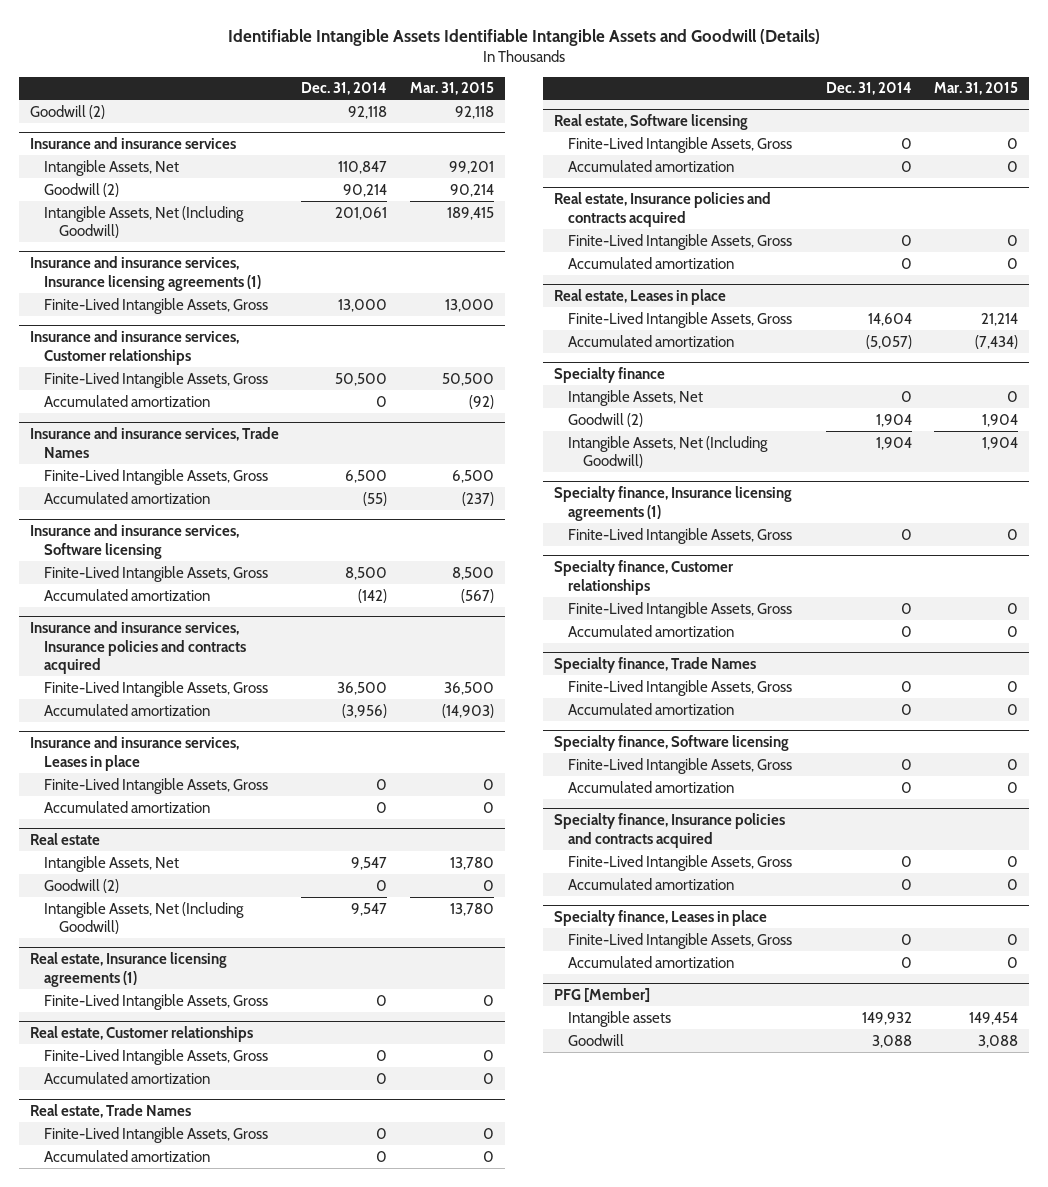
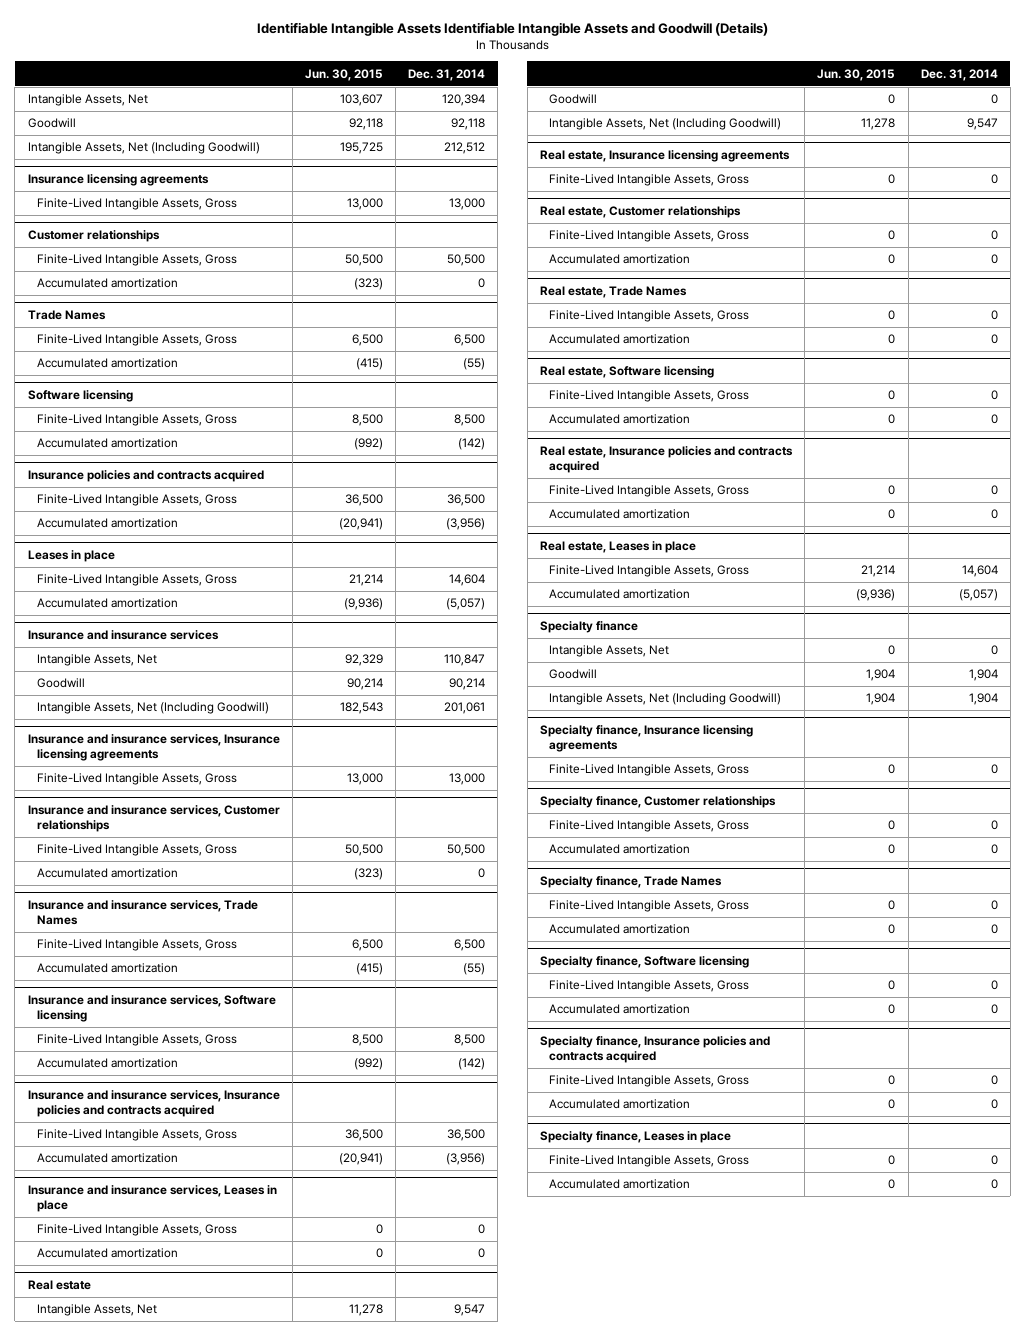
- | Dec. 31, 2014 | Mar. 31, 2015
+ | Jun. 30, 2015 | Dec. 31, 2014
- Goodwill (2) | 92,118 | 92,118
+ Intangible Assets, Net | 103,607 | 120,394
+ Goodwill | 92,118 | 92,118
+ Intangible Assets, Net (Including Goodwill) | 195,725 | 212,512
+ Insurance licensing agreements
+ Finite-Lived Intangible Assets, Gross | 13,000 | 13,000
+ Customer relationships
+ Finite-Lived Intangible Assets, Gross | 50,500 | 50,500
+ Accumulated amortization | (323) | 0
+ Trade Names
+ Finite-Lived Intangible Assets, Gross | 6,500 | 6,500
+ Accumulated amortization | (415) | (55)
+ Software licensing
+ Finite-Lived Intangible Assets, Gross | 8,500 | 8,500
+ Accumulated amortization | (992) | (142)
+ Insurance policies and contracts acquired
+ Finite-Lived Intangible Assets, Gross | 36,500 | 36,500
+ Accumulated amortization | (20,941) | (3,956)
+ Leases in place
+ Finite-Lived Intangible Assets, Gross | 21,214 | 14,604
+ Accumulated amortization | (9,936) | (5,057)
@ Insurance and insurance services
- Goodwill (2) | 90,214 | 90,214
+ Goodwill | 90,214 | 90,214
- Insurance and insurance services, Insurance licensing agreements (1)
+ Insurance and insurance services, Insurance licensing agreements
@ Real estate
- Goodwill (2) | 0 | 0
+ Goodwill | 0 | 0
- Real estate, Insurance licensing agreements (1)
+ Real estate, Insurance licensing agreements
@ Specialty finance
- Goodwill (2) | 1,904 | 1,904
+ Goodwill | 1,904 | 1,904
- Specialty finance, Insurance licensing agreements (1)
+ Specialty finance, Insurance licensing agreements
- PFG [Member]
- Intangible assets | 149,932 | 149,454
- Goodwill | 3,088 | 3,088

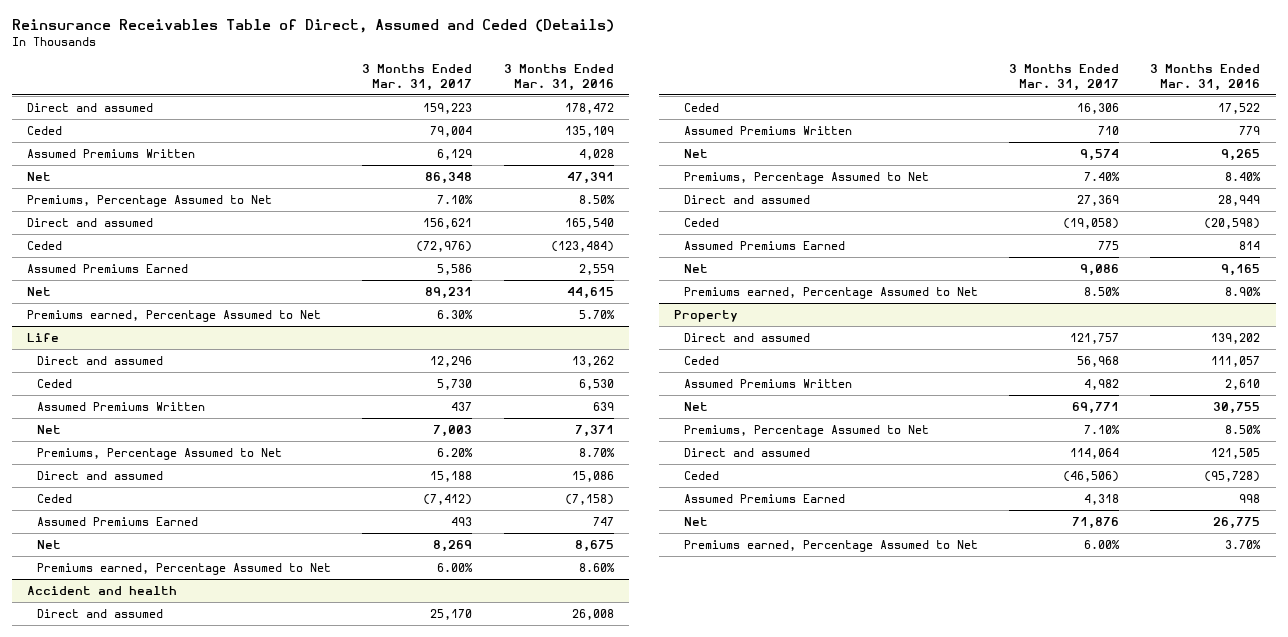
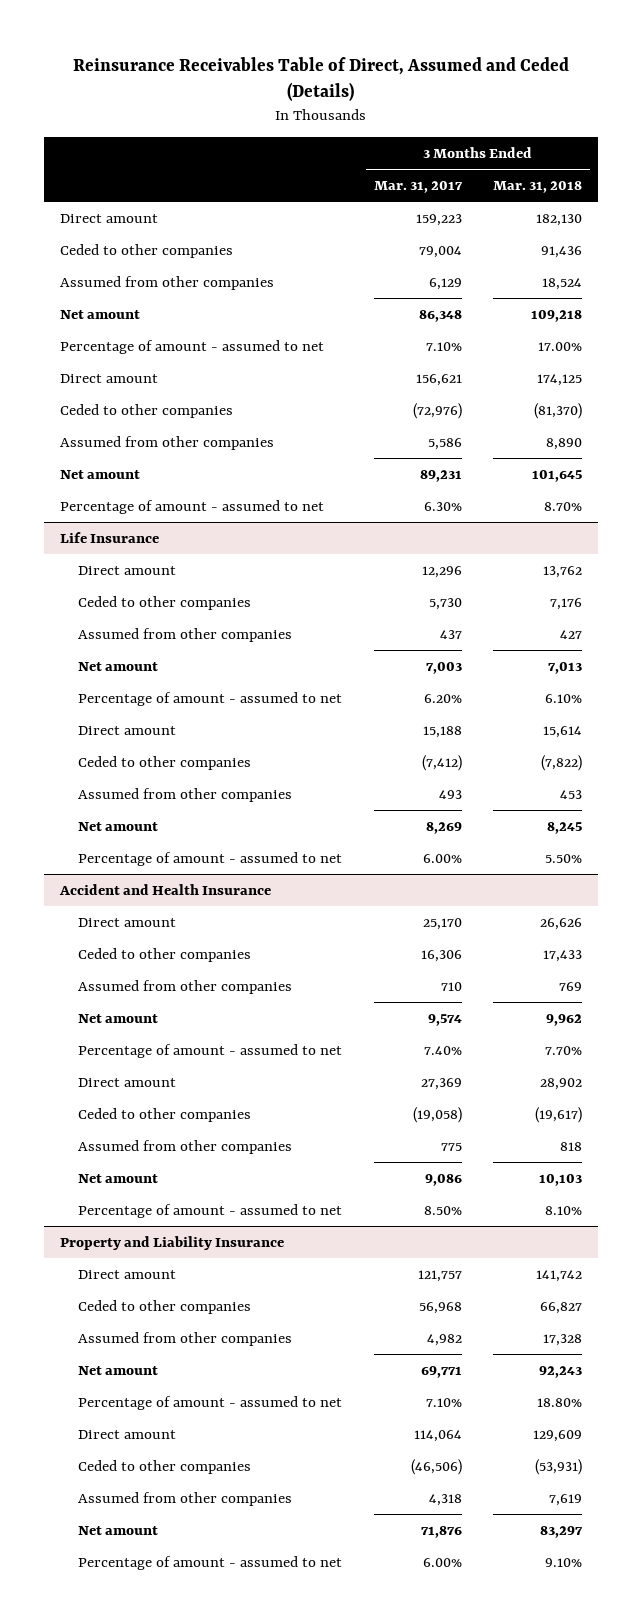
- | 3 Months Ended Mar. 31, 2017 | 3 Months Ended Mar. 31, 2016
+ | 3 Months Ended Mar. 31, 2017 | 3 Months Ended Mar. 31, 2018
- Direct and assumed | 159,223 | 178,472
- Ceded | 79,004 | 135,109
- Assumed Premiums Written | 6,129 | 4,028
- Net | 86,348 | 47,391
- Premiums, Percentage Assumed to Net | 7.10% | 8.50%
- Direct and assumed | 156,621 | 165,540
- Ceded | (72,976) | (123,484)
- Assumed Premiums Earned | 5,586 | 2,559
- Net | 89,231 | 44,615
- Premiums earned, Percentage Assumed to Net | 6.30% | 5.70%
- Life
- Direct and assumed | 12,296 | 13,262
- Ceded | 5,730 | 6,530
- Assumed Premiums Written | 437 | 639
- Net | 7,003 | 7,371
- Premiums, Percentage Assumed to Net | 6.20% | 8.70%
- Direct and assumed | 15,188 | 15,086
- Ceded | (7,412) | (7,158)
- Assumed Premiums Earned | 493 | 747
- Net | 8,269 | 8,675
- Premiums earned, Percentage Assumed to Net | 6.00% | 8.60%
- Accident and health
- Direct and assumed | 25,170 | 26,008
- Ceded | 16,306 | 17,522
- Assumed Premiums Written | 710 | 779
- Net | 9,574 | 9,265
- Premiums, Percentage Assumed to Net | 7.40% | 8.40%
- Direct and assumed | 27,369 | 28,949
- Ceded | (19,058) | (20,598)
- Assumed Premiums Earned | 775 | 814
- Net | 9,086 | 9,165
- Premiums earned, Percentage Assumed to Net | 8.50% | 8.90%
- Property
- Direct and assumed | 121,757 | 139,202
- Ceded | 56,968 | 111,057
- Assumed Premiums Written | 4,982 | 2,610
- Net | 69,771 | 30,755
- Premiums, Percentage Assumed to Net | 7.10% | 8.50%
- Direct and assumed | 114,064 | 121,505
- Ceded | (46,506) | (95,728)
- Assumed Premiums Earned | 4,318 | 998
- Net | 71,876 | 26,775
- Premiums earned, Percentage Assumed to Net | 6.00% | 3.70%
+ Direct amount | 159,223 | 182,130
+ Ceded to other companies | 79,004 | 91,436
+ Assumed from other companies | 6,129 | 18,524
+ Net amount | 86,348 | 109,218
+ Percentage of amount - assumed to net | 7.10% | 17.00%
+ Direct amount | 156,621 | 174,125
+ Ceded to other companies | (72,976) | (81,370)
+ Assumed from other companies | 5,586 | 8,890
+ Net amount | 89,231 | 101,645
+ Percentage of amount - assumed to net | 6.30% | 8.70%
+ Life Insurance
+ Direct amount | 12,296 | 13,762
+ Ceded to other companies | 5,730 | 7,176
+ Assumed from other companies | 437 | 427
+ Net amount | 7,003 | 7,013
+ Percentage of amount - assumed to net | 6.20% | 6.10%
+ Direct amount | 15,188 | 15,614
+ Ceded to other companies | (7,412) | (7,822)
+ Assumed from other companies | 493 | 453
+ Net amount | 8,269 | 8,245
+ Percentage of amount - assumed to net | 6.00% | 5.50%
+ Accident and Health Insurance
+ Direct amount | 25,170 | 26,626
+ Ceded to other companies | 16,306 | 17,433
+ Assumed from other companies | 710 | 769
+ Net amount | 9,574 | 9,962
+ Percentage of amount - assumed to net | 7.40% | 7.70%
+ Direct amount | 27,369 | 28,902
+ Ceded to other companies | (19,058) | (19,617)
+ Assumed from other companies | 775 | 818
+ Net amount | 9,086 | 10,103
+ Percentage of amount - assumed to net | 8.50% | 8.10%
+ Property and Liability Insurance
+ Direct amount | 121,757 | 141,742
+ Ceded to other companies | 56,968 | 66,827
+ Assumed from other companies | 4,982 | 17,328
+ Net amount | 69,771 | 92,243
+ Percentage of amount - assumed to net | 7.10% | 18.80%
+ Direct amount | 114,064 | 129,609
+ Ceded to other companies | (46,506) | (53,931)
+ Assumed from other companies | 4,318 | 7,619
+ Net amount | 71,876 | 83,297
+ Percentage of amount - assumed to net | 6.00% | 9.10%

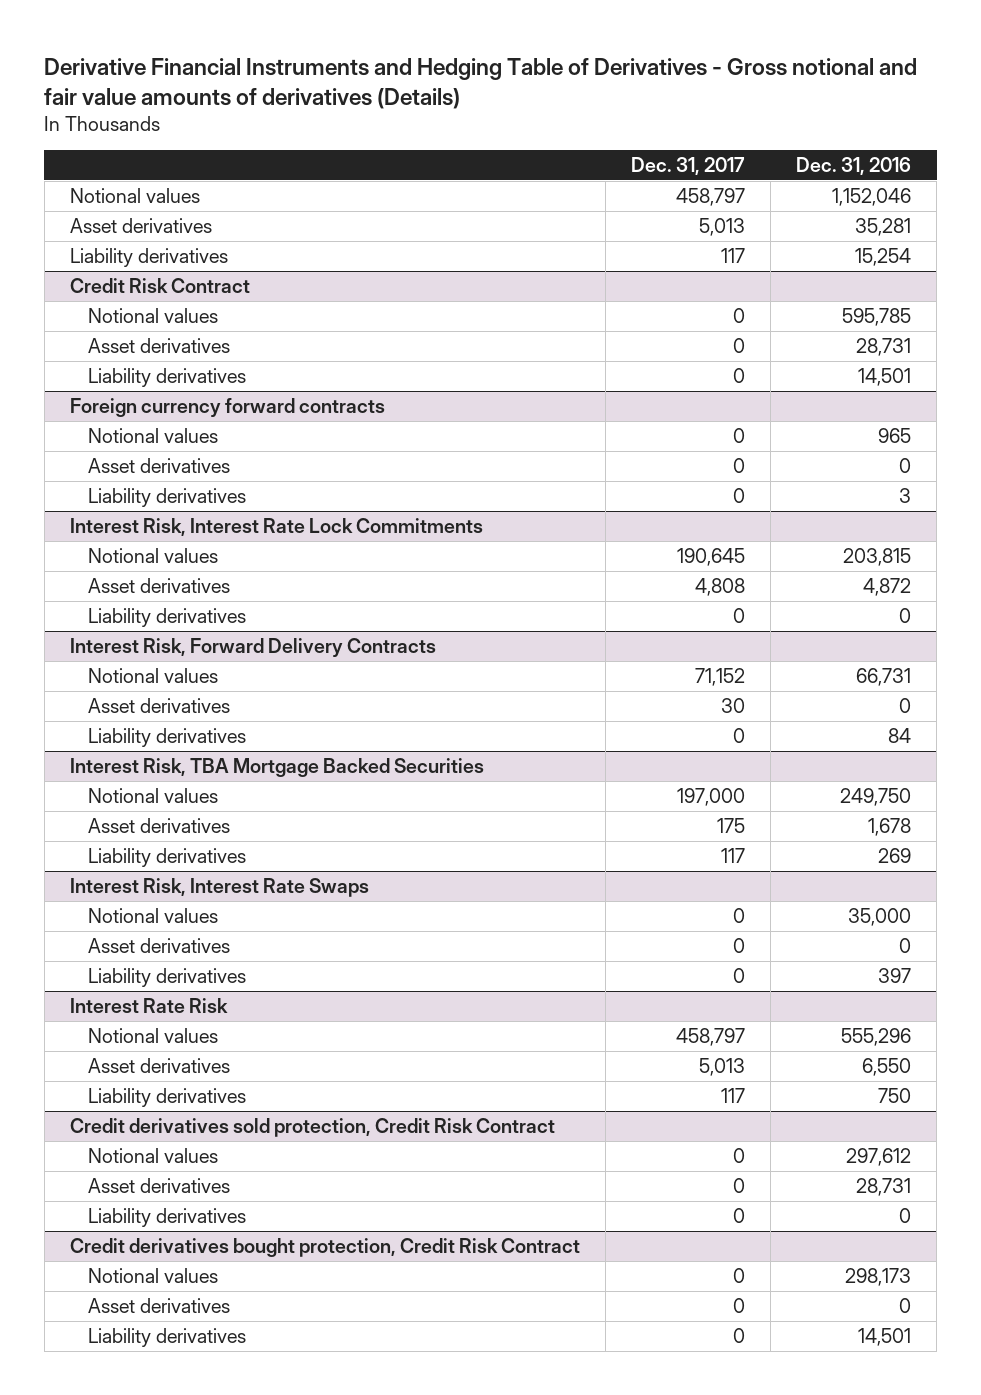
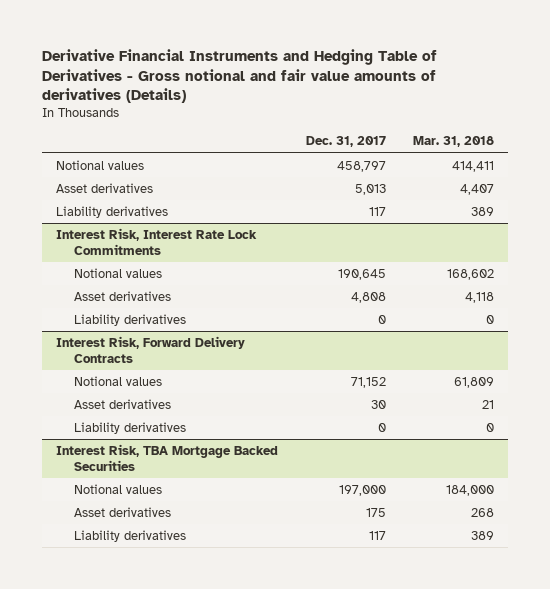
- | Dec. 31, 2017 | Dec. 31, 2016
+ | Dec. 31, 2017 | Mar. 31, 2018
- Credit Risk Contract
- Notional values | 0 | 595,785
- Asset derivatives | 0 | 28,731
- Liability derivatives | 0 | 14,501
- Foreign currency forward contracts
- Notional values | 0 | 965
- Asset derivatives | 0 | 0
- Liability derivatives | 0 | 3
- Interest Risk, Interest Rate Swaps
- Notional values | 0 | 35,000
- Asset derivatives | 0 | 0
- Liability derivatives | 0 | 397
- Interest Rate Risk
- Notional values | 458,797 | 555,296
- Asset derivatives | 5,013 | 6,550
- Liability derivatives | 117 | 750
- Credit derivatives sold protection, Credit Risk Contract
- Notional values | 0 | 297,612
- Asset derivatives | 0 | 28,731
- Liability derivatives | 0 | 0
- Credit derivatives bought protection, Credit Risk Contract
- Notional values | 0 | 298,173
- Asset derivatives | 0 | 0
- Liability derivatives | 0 | 14,501

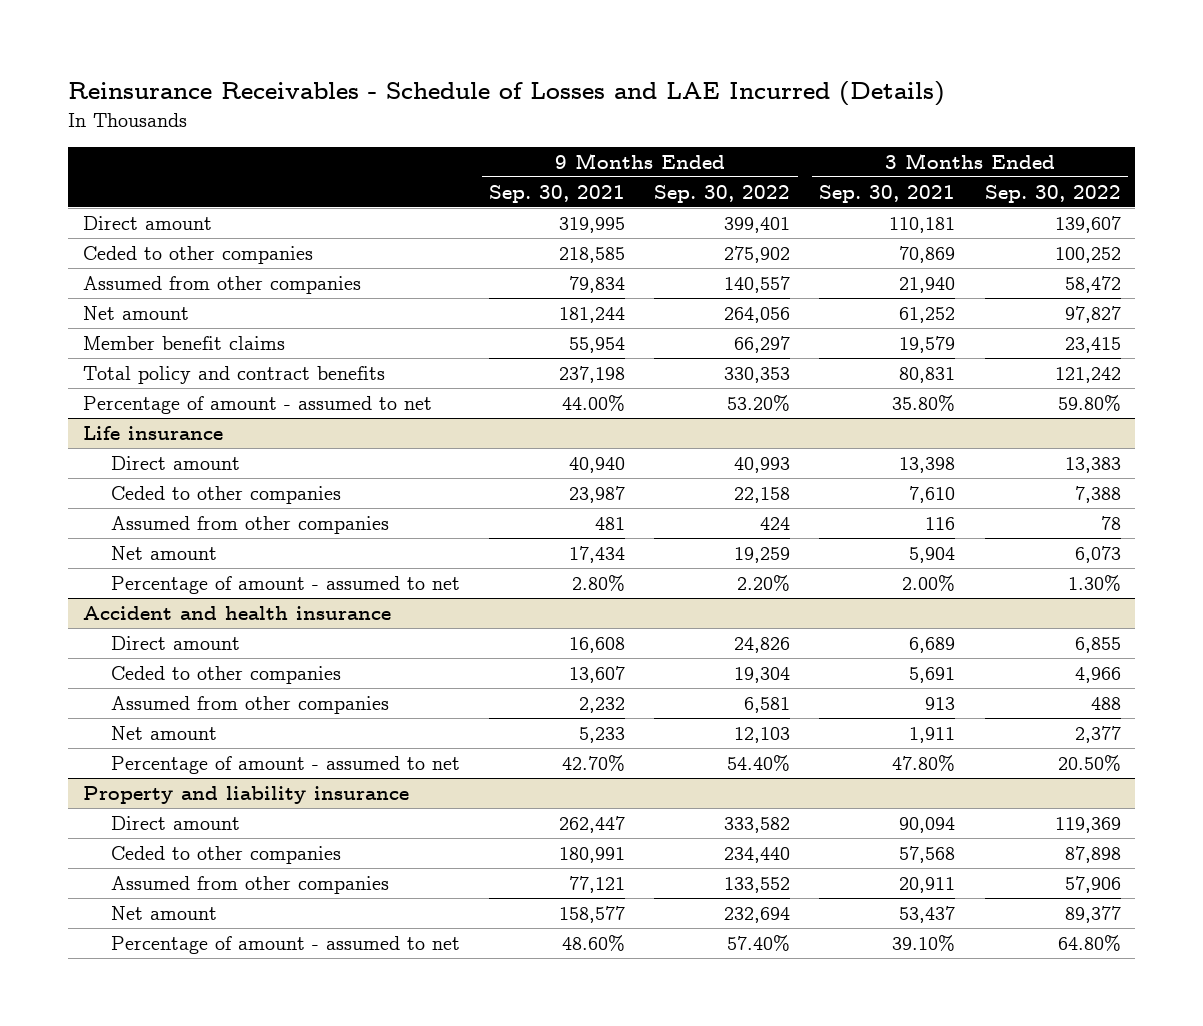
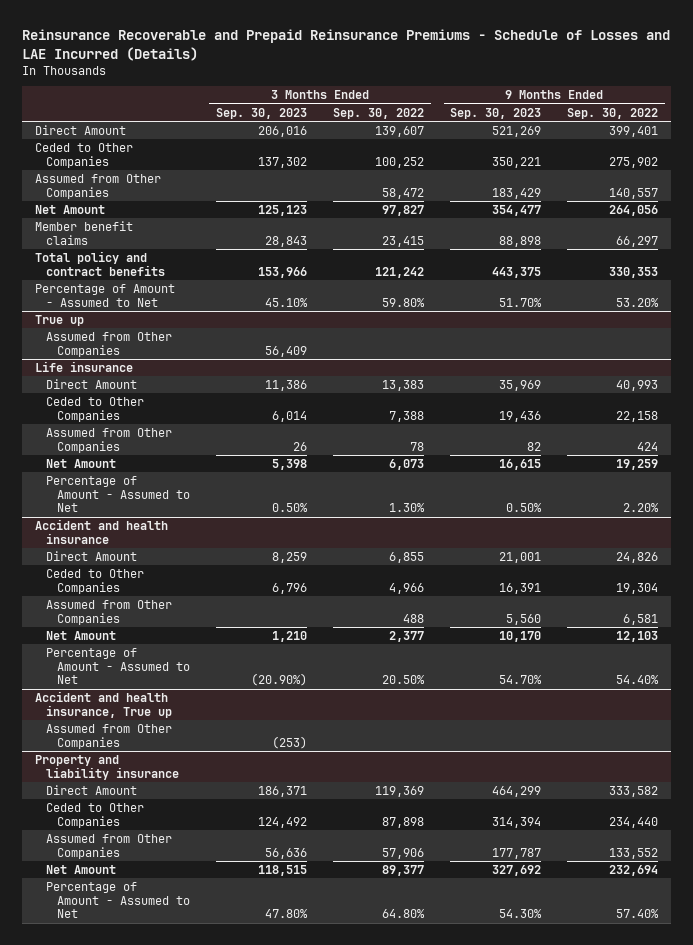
- Reinsurance Receivables - Schedule of Losses and LAE Incurred (Details)
+ Reinsurance Recoverable and Prepaid Reinsurance Premiums - Schedule of Losses and LAE Incurred (Details)
- | 9 Months Ended Sep. 30, 2021 | 9 Months Ended Sep. 30, 2022 | 3 Months Ended Sep. 30, 2021 | 3 Months Ended Sep. 30, 2022
+ | 3 Months Ended Sep. 30, 2023 | 3 Months Ended Sep. 30, 2022 | 9 Months Ended Sep. 30, 2023 | 9 Months Ended Sep. 30, 2022
- Direct amount | 319,995 | 399,401 | 110,181 | 139,607
- Ceded to other companies | 218,585 | 275,902 | 70,869 | 100,252
- Assumed from other companies | 79,834 | 140,557 | 21,940 | 58,472
- Net amount | 181,244 | 264,056 | 61,252 | 97,827
+ Direct Amount | 206,016 | 139,607 | 521,269 | 399,401
+ Ceded to Other Companies | 137,302 | 100,252 | 350,221 | 275,902
+ Assumed from Other Companies | | 58,472 | 183,429 | 140,557
+ Net Amount | 125,123 | 97,827 | 354,477 | 264,056
- Percentage of amount - assumed to net | 44.00% | 53.20% | 35.80% | 59.80%
+ Percentage of Amount - Assumed to Net | 45.10% | 59.80% | 51.70% | 53.20%
+ True up
+ Assumed from Other Companies | 56,409 | | |
@ Life insurance
- Direct amount | 40,940 | 40,993 | 13,398 | 13,383
- Ceded to other companies | 23,987 | 22,158 | 7,610 | 7,388
- Assumed from other companies | 481 | 424 | 116 | 78
- Net amount | 17,434 | 19,259 | 5,904 | 6,073
- Percentage of amount - assumed to net | 2.80% | 2.20% | 2.00% | 1.30%
+ Direct Amount | 11,386 | 13,383 | 35,969 | 40,993
+ Ceded to Other Companies | 6,014 | 7,388 | 19,436 | 22,158
+ Assumed from Other Companies | 26 | 78 | 82 | 424
+ Net Amount | 5,398 | 6,073 | 16,615 | 19,259
+ Percentage of Amount - Assumed to Net | 0.50% | 1.30% | 0.50% | 2.20%
@ Accident and health insurance
- Direct amount | 16,608 | 24,826 | 6,689 | 6,855
- Ceded to other companies | 13,607 | 19,304 | 5,691 | 4,966
- Assumed from other companies | 2,232 | 6,581 | 913 | 488
- Net amount | 5,233 | 12,103 | 1,911 | 2,377
- Percentage of amount - assumed to net | 42.70% | 54.40% | 47.80% | 20.50%
+ Direct Amount | 8,259 | 6,855 | 21,001 | 24,826
+ Ceded to Other Companies | 6,796 | 4,966 | 16,391 | 19,304
+ Assumed from Other Companies | | 488 | 5,560 | 6,581
+ Net Amount | 1,210 | 2,377 | 10,170 | 12,103
+ Percentage of Amount - Assumed to Net | (20.90%) | 20.50% | 54.70% | 54.40%
+ Accident and health insurance, True up
+ Assumed from Other Companies | (253) | | |
@ Property and liability insurance
- Direct amount | 262,447 | 333,582 | 90,094 | 119,369
- Ceded to other companies | 180,991 | 234,440 | 57,568 | 87,898
- Assumed from other companies | 77,121 | 133,552 | 20,911 | 57,906
- Net amount | 158,577 | 232,694 | 53,437 | 89,377
- Percentage of amount - assumed to net | 48.60% | 57.40% | 39.10% | 64.80%
+ Direct Amount | 186,371 | 119,369 | 464,299 | 333,582
+ Ceded to Other Companies | 124,492 | 87,898 | 314,394 | 234,440
+ Assumed from Other Companies | 56,636 | 57,906 | 177,787 | 133,552
+ Net Amount | 118,515 | 89,377 | 327,692 | 232,694
+ Percentage of Amount - Assumed to Net | 47.80% | 64.80% | 54.30% | 57.40%

